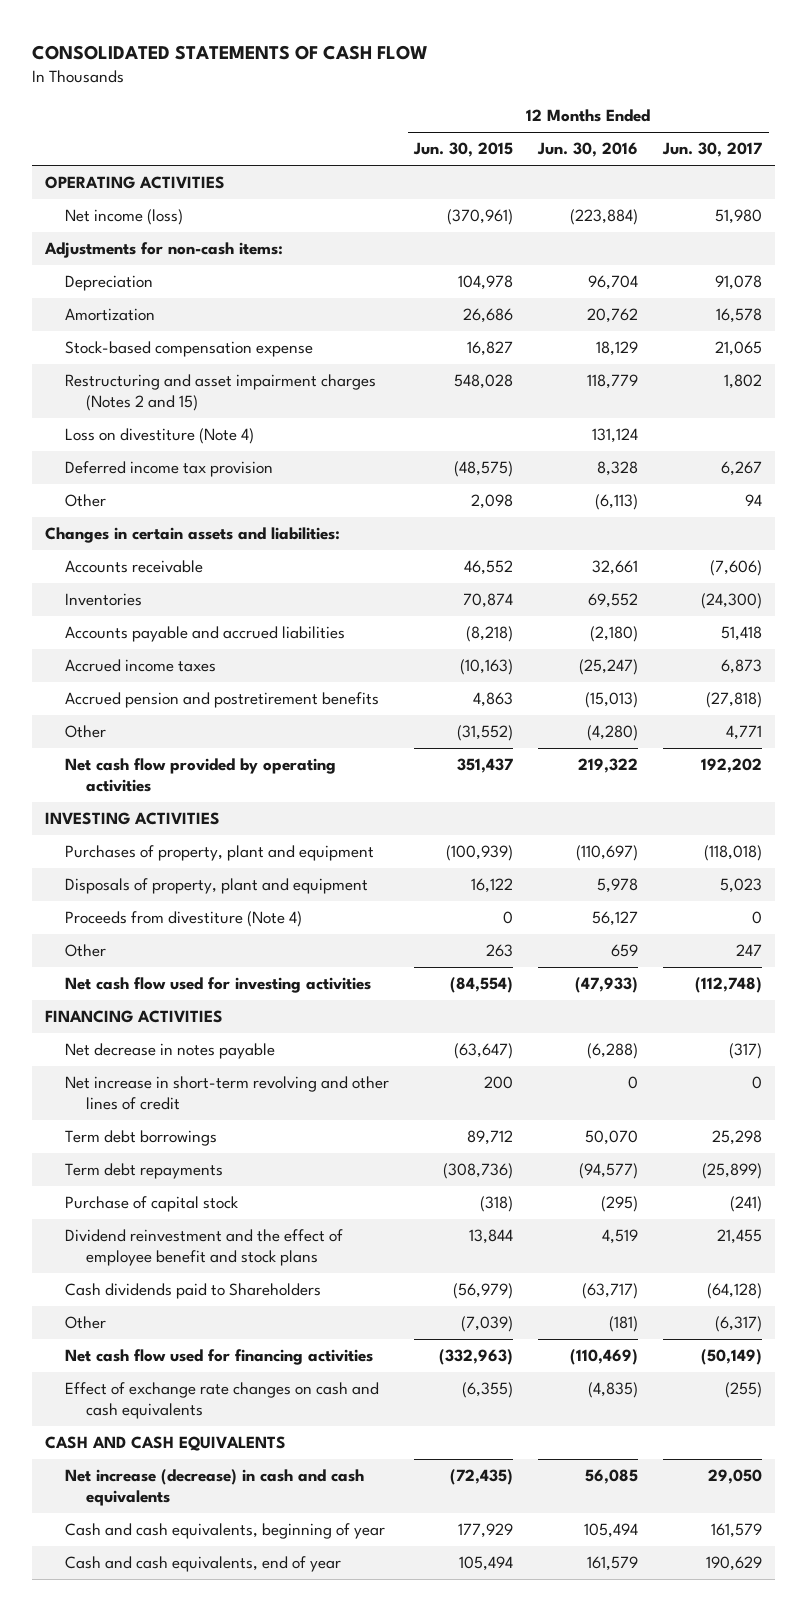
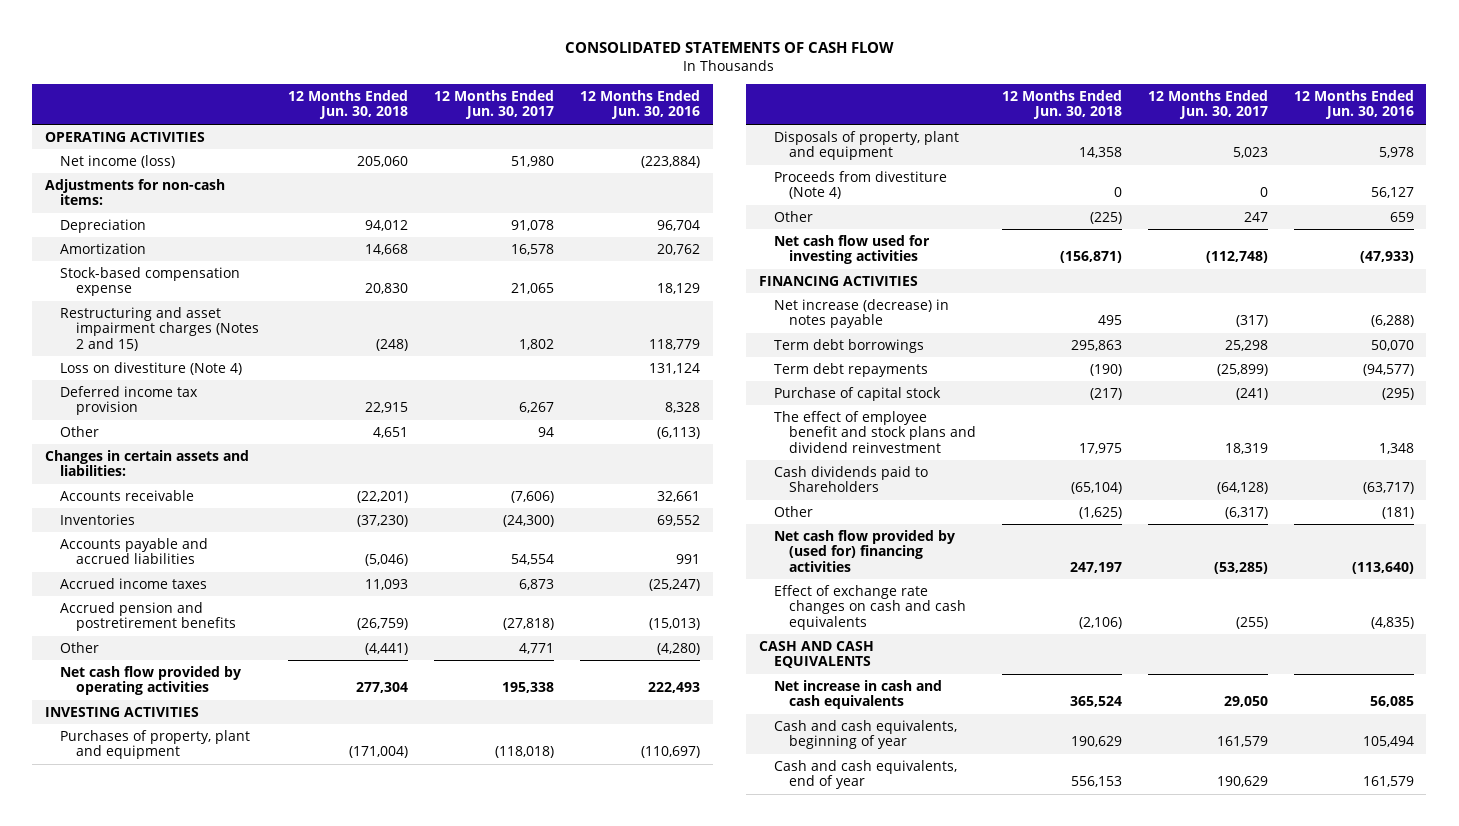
- | 12 Months Ended Jun. 30, 2015 | 12 Months Ended Jun. 30, 2016 | 12 Months Ended Jun. 30, 2017
+ | 12 Months Ended Jun. 30, 2018 | 12 Months Ended Jun. 30, 2017 | 12 Months Ended Jun. 30, 2016
- Accounts payable and accrued liabilities | (8,218) | (2,180) | 51,418
+ Accounts payable and accrued liabilities | (5,046) | 54,554 | 991
- Net cash flow provided by operating activities | 351,437 | 219,322 | 192,202
+ Net cash flow provided by operating activities | 277,304 | 195,338 | 222,493
- Net decrease in notes payable | (63,647) | (6,288) | (317)
- Net increase in short-term revolving and other lines of credit | 200 | 0 | 0
+ Net increase (decrease) in notes payable | 495 | (317) | (6,288)
- Dividend reinvestment and the effect of employee benefit and stock plans | 13,844 | 4,519 | 21,455
+ The effect of employee benefit and stock plans and dividend reinvestment | 17,975 | 18,319 | 1,348
- Net cash flow used for financing activities | (332,963) | (110,469) | (50,149)
+ Net cash flow provided by (used for) financing activities | 247,197 | (53,285) | (113,640)
- Net increase (decrease) in cash and cash equivalents | (72,435) | 56,085 | 29,050
+ Net increase in cash and cash equivalents | 365,524 | 29,050 | 56,085

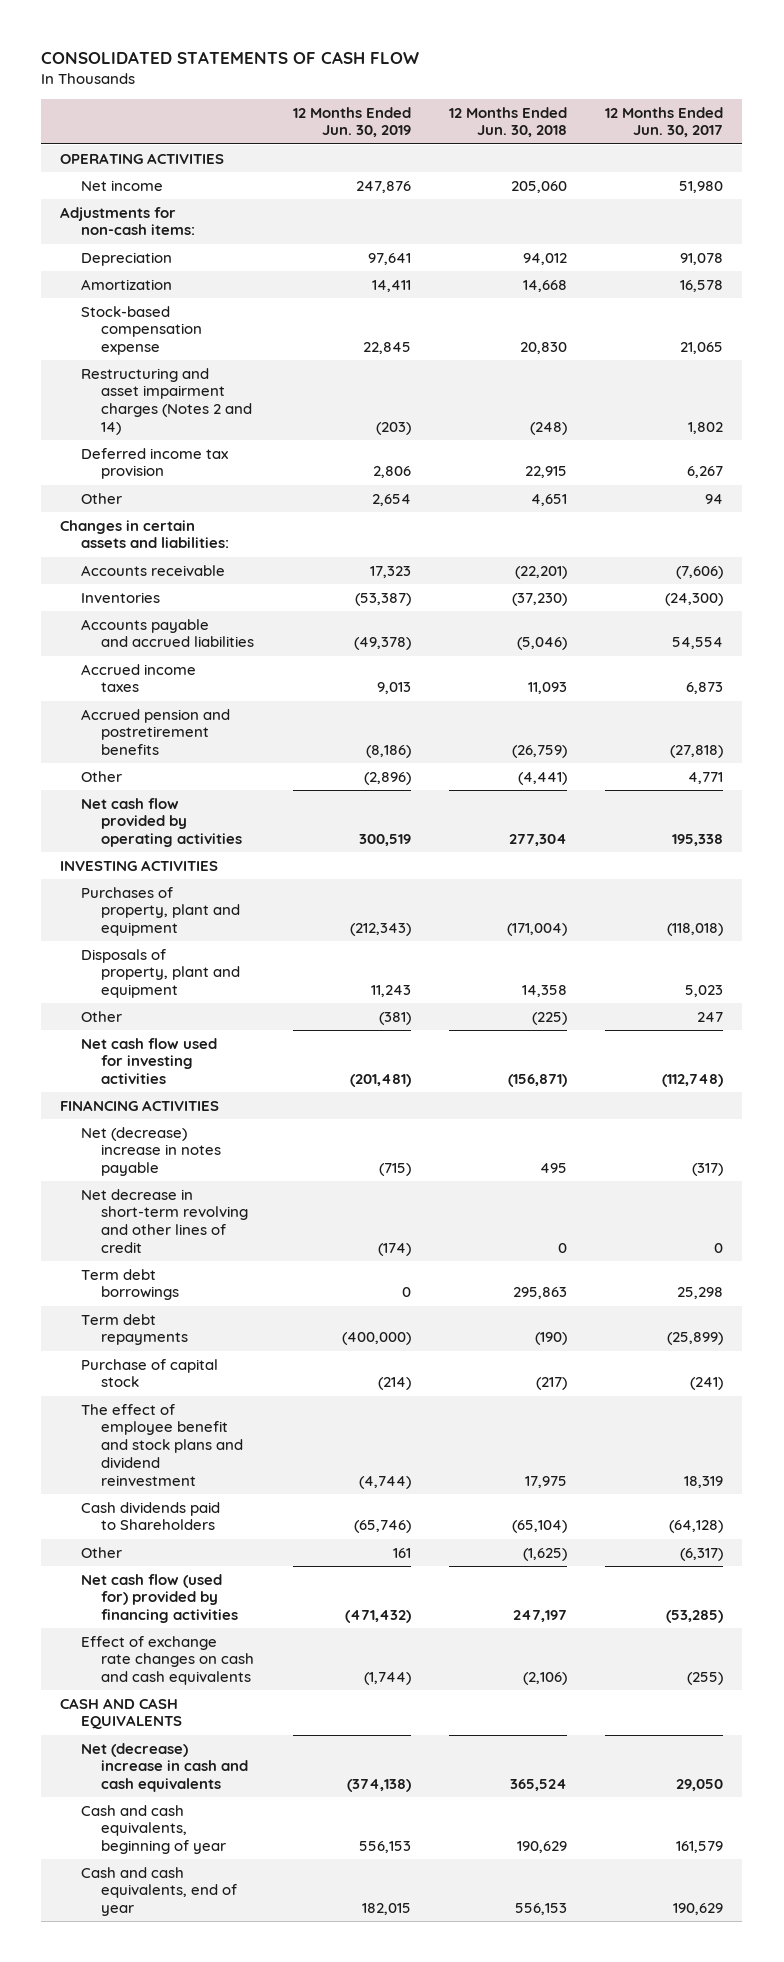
- | 12 Months Ended Jun. 30, 2018 | 12 Months Ended Jun. 30, 2017 | 12 Months Ended Jun. 30, 2016
+ | 12 Months Ended Jun. 30, 2019 | 12 Months Ended Jun. 30, 2018 | 12 Months Ended Jun. 30, 2017
- Net income (loss) | 205,060 | 51,980 | (223,884)
+ Net income | 247,876 | 205,060 | 51,980
- Restructuring and asset impairment charges (Notes 2 and 15) | (248) | 1,802 | 118,779
- Loss on divestiture (Note 4) | | | 131,124
+ Restructuring and asset impairment charges (Notes 2 and 14) | (203) | (248) | 1,802
- Proceeds from divestiture (Note 4) | 0 | 0 | 56,127
- Net increase (decrease) in notes payable | 495 | (317) | (6,288)
+ Net (decrease) increase in notes payable | (715) | 495 | (317)
+ Net decrease in short-term revolving and other lines of credit | (174) | 0 | 0
- Net cash flow provided by (used for) financing activities | 247,197 | (53,285) | (113,640)
+ Net cash flow (used for) provided by financing activities | (471,432) | 247,197 | (53,285)
- Net increase in cash and cash equivalents | 365,524 | 29,050 | 56,085
+ Net (decrease) increase in cash and cash equivalents | (374,138) | 365,524 | 29,050

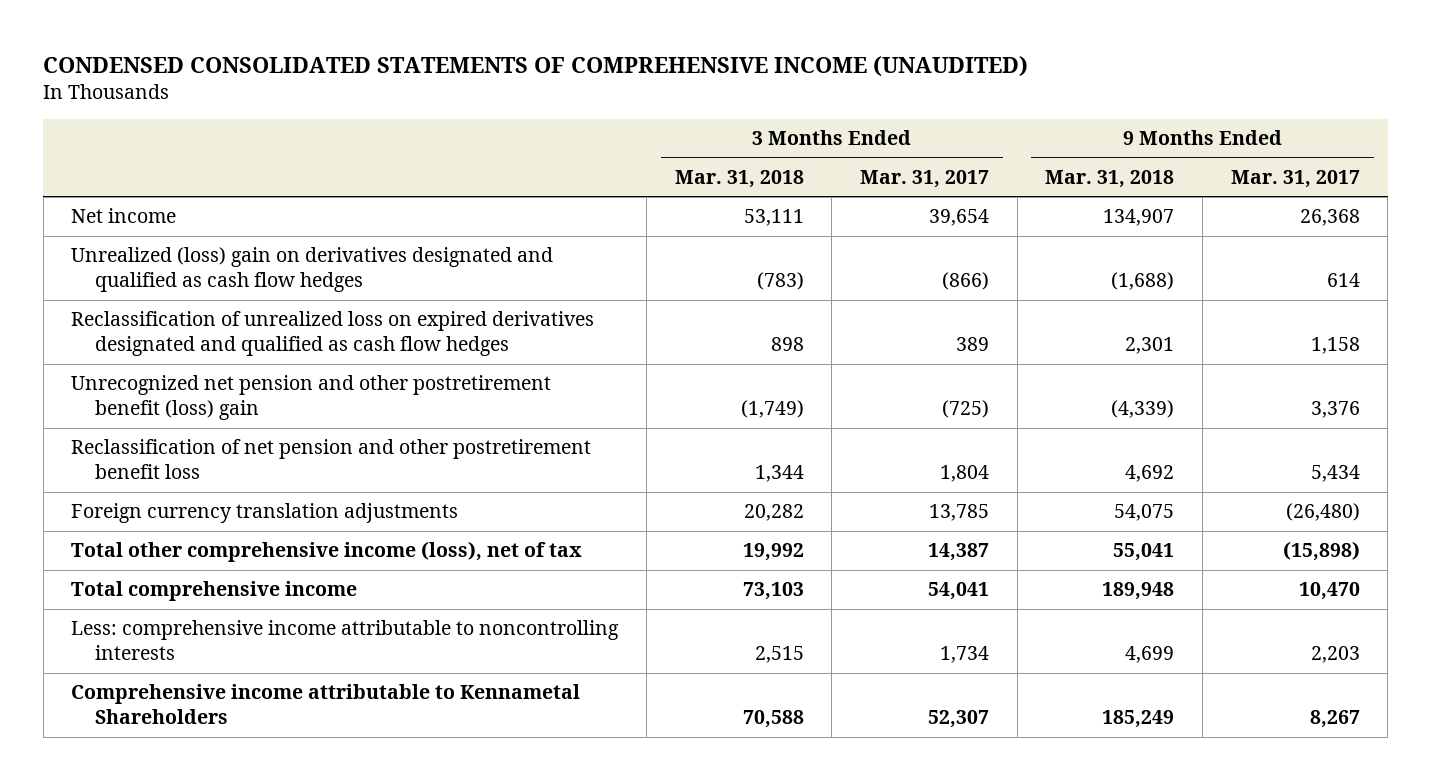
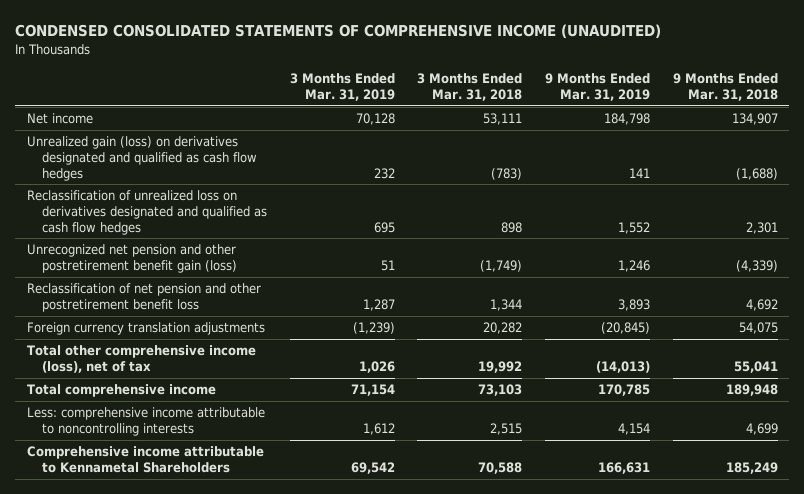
- | 3 Months Ended Mar. 31, 2018 | 3 Months Ended Mar. 31, 2017 | 9 Months Ended Mar. 31, 2018 | 9 Months Ended Mar. 31, 2017
+ | 3 Months Ended Mar. 31, 2019 | 3 Months Ended Mar. 31, 2018 | 9 Months Ended Mar. 31, 2019 | 9 Months Ended Mar. 31, 2018
- Unrealized (loss) gain on derivatives designated and qualified as cash flow hedges | (783) | (866) | (1,688) | 614
- Reclassification of unrealized loss on expired derivatives designated and qualified as cash flow hedges | 898 | 389 | 2,301 | 1,158
- Unrecognized net pension and other postretirement benefit (loss) gain | (1,749) | (725) | (4,339) | 3,376
+ Unrealized gain (loss) on derivatives designated and qualified as cash flow hedges | 232 | (783) | 141 | (1,688)
+ Reclassification of unrealized loss on derivatives designated and qualified as cash flow hedges | 695 | 898 | 1,552 | 2,301
+ Unrecognized net pension and other postretirement benefit gain (loss) | 51 | (1,749) | 1,246 | (4,339)

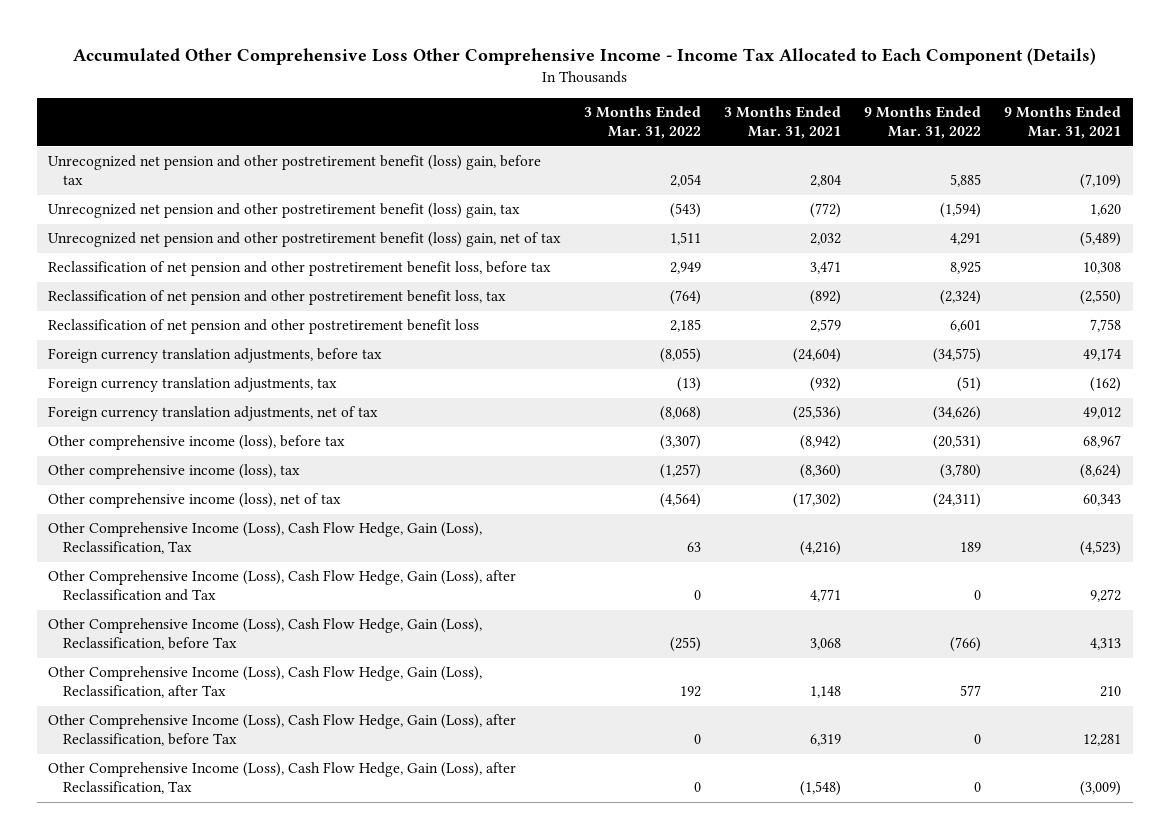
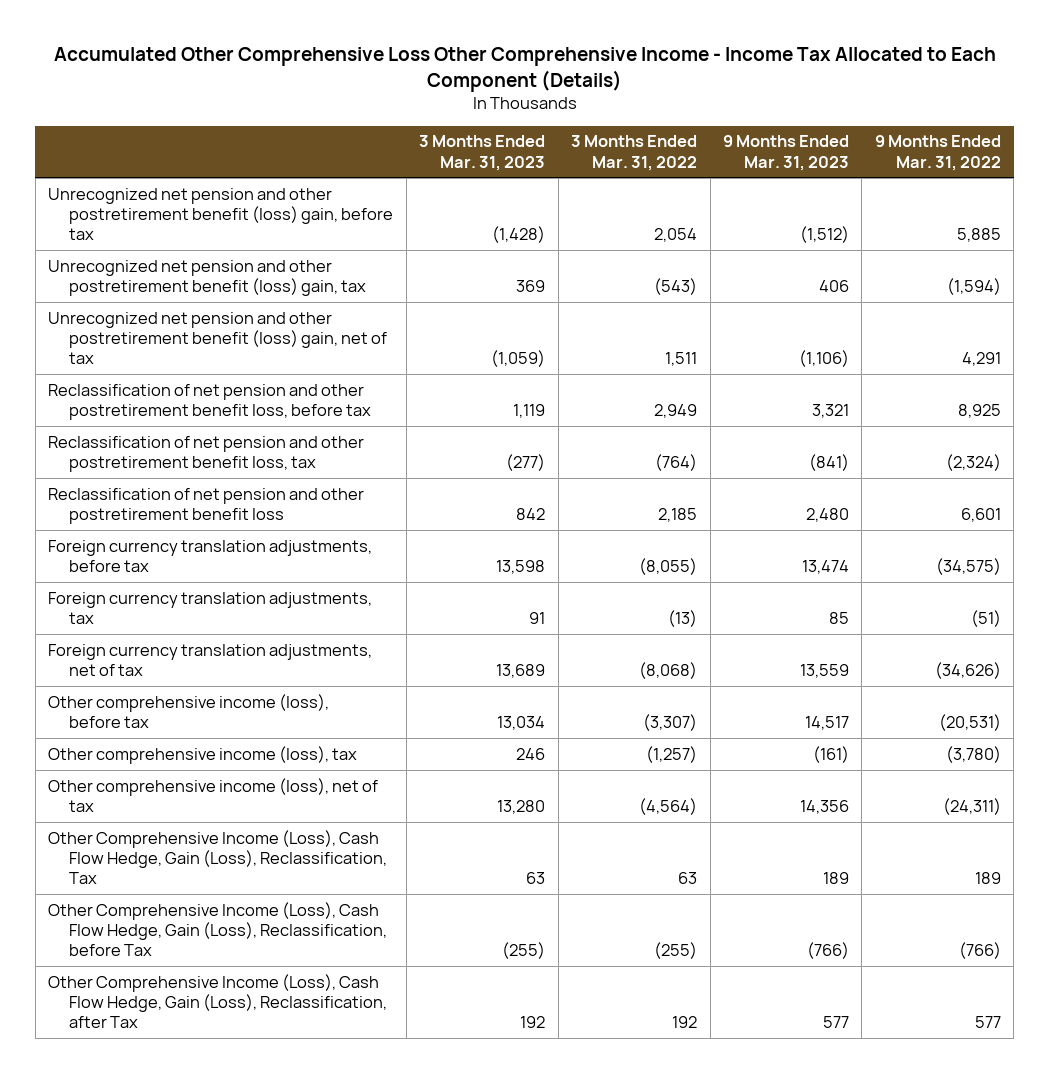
- | 3 Months Ended Mar. 31, 2022 | 3 Months Ended Mar. 31, 2021 | 9 Months Ended Mar. 31, 2022 | 9 Months Ended Mar. 31, 2021
+ | 3 Months Ended Mar. 31, 2023 | 3 Months Ended Mar. 31, 2022 | 9 Months Ended Mar. 31, 2023 | 9 Months Ended Mar. 31, 2022
- Other Comprehensive Income (Loss), Cash Flow Hedge, Gain (Loss), after Reclassification and Tax | 0 | 4,771 | 0 | 9,272
- Other Comprehensive Income (Loss), Cash Flow Hedge, Gain (Loss), after Reclassification, before Tax | 0 | 6,319 | 0 | 12,281
- Other Comprehensive Income (Loss), Cash Flow Hedge, Gain (Loss), after Reclassification, Tax | 0 | (1,548) | 0 | (3,009)

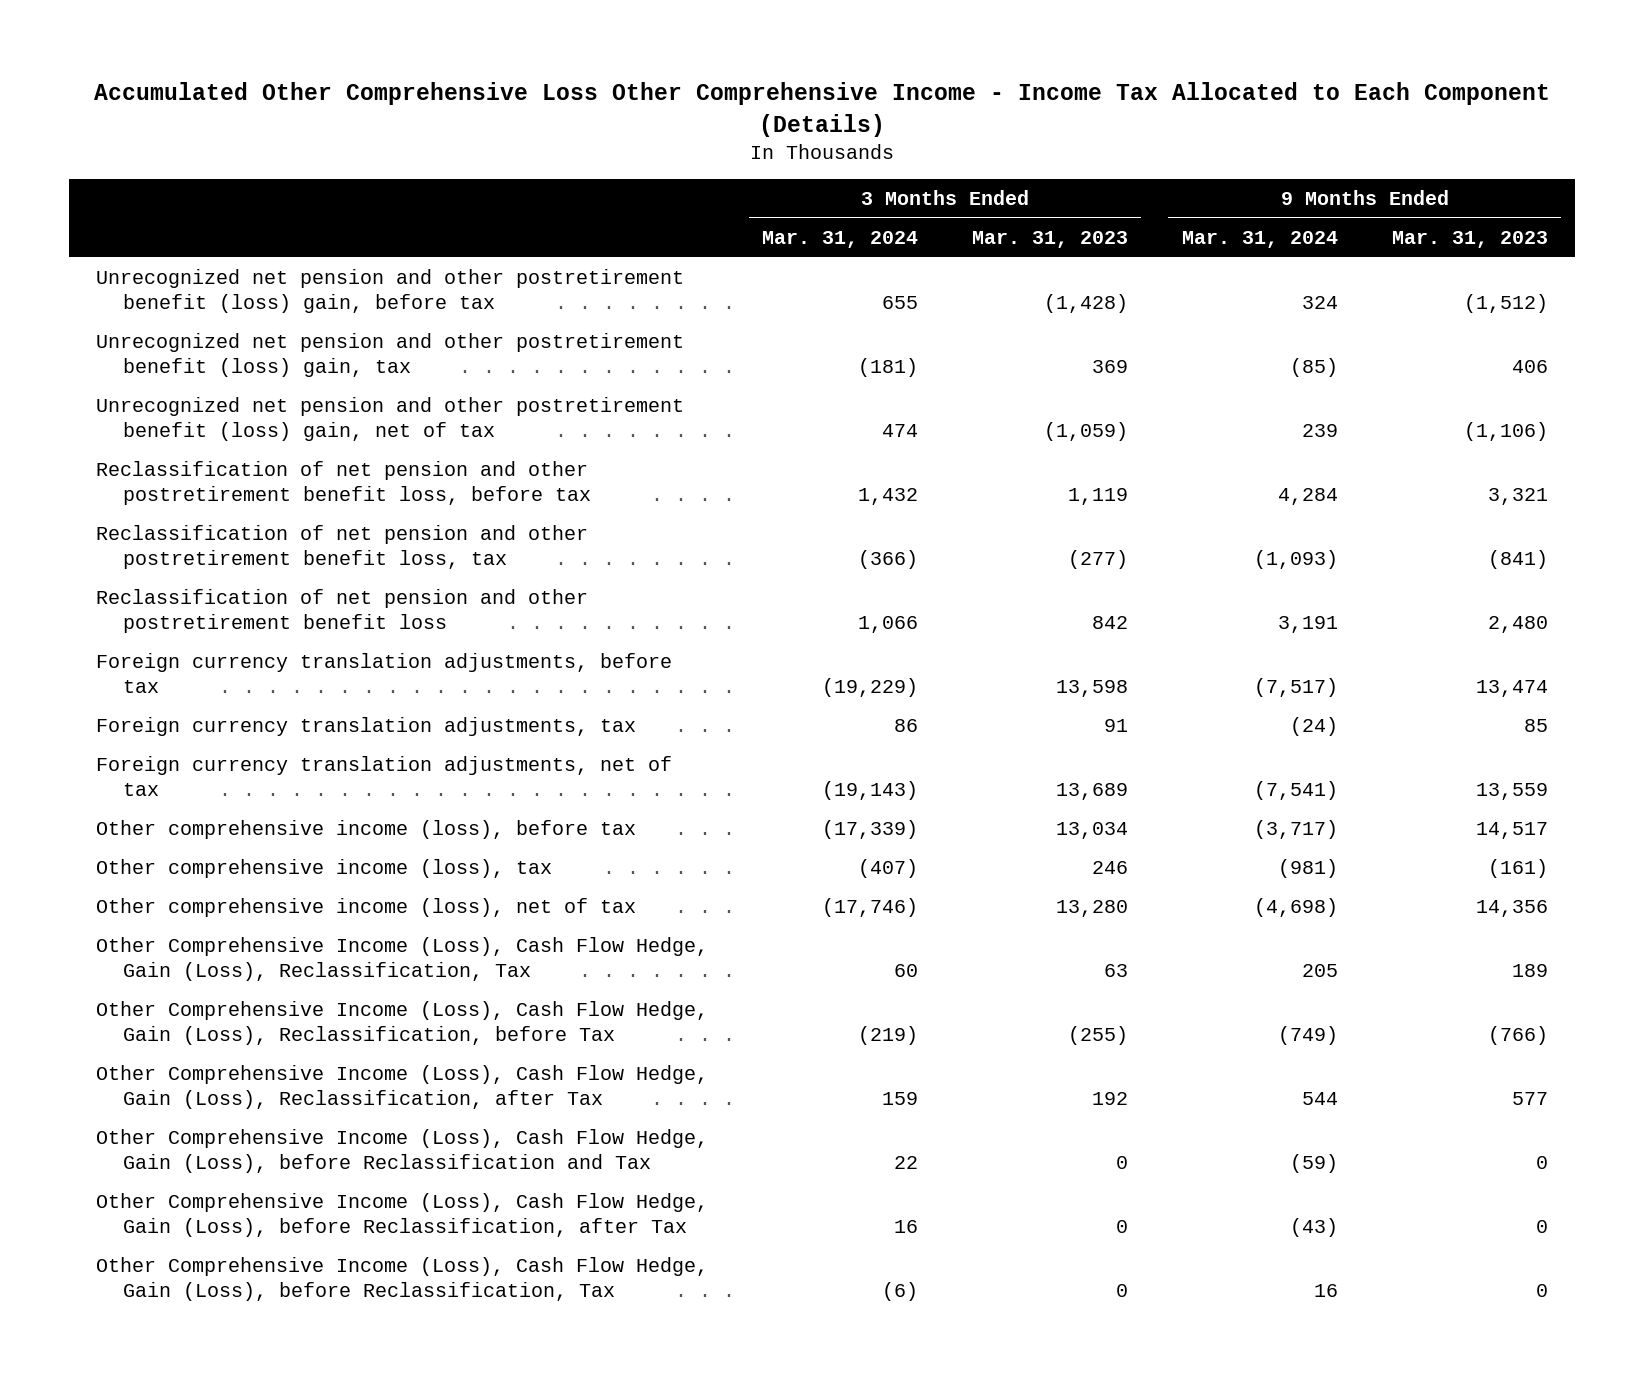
- | 3 Months Ended Mar. 31, 2023 | 3 Months Ended Mar. 31, 2022 | 9 Months Ended Mar. 31, 2023 | 9 Months Ended Mar. 31, 2022
+ | 3 Months Ended Mar. 31, 2024 | 3 Months Ended Mar. 31, 2023 | 9 Months Ended Mar. 31, 2024 | 9 Months Ended Mar. 31, 2023
+ Other Comprehensive Income (Loss), Cash Flow Hedge, Gain (Loss), before Reclassification and Tax | 22 | 0 | (59) | 0
+ Other Comprehensive Income (Loss), Cash Flow Hedge, Gain (Loss), before Reclassification, after Tax | 16 | 0 | (43) | 0
+ Other Comprehensive Income (Loss), Cash Flow Hedge, Gain (Loss), before Reclassification, Tax | (6) | 0 | 16 | 0

